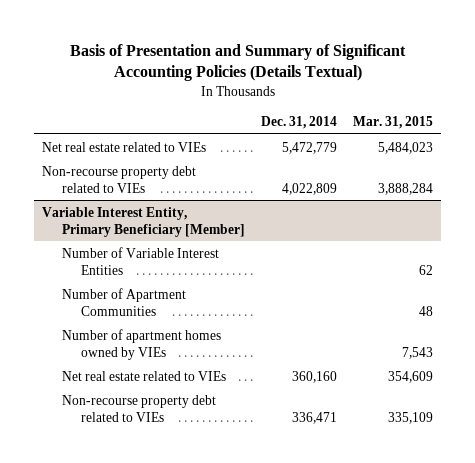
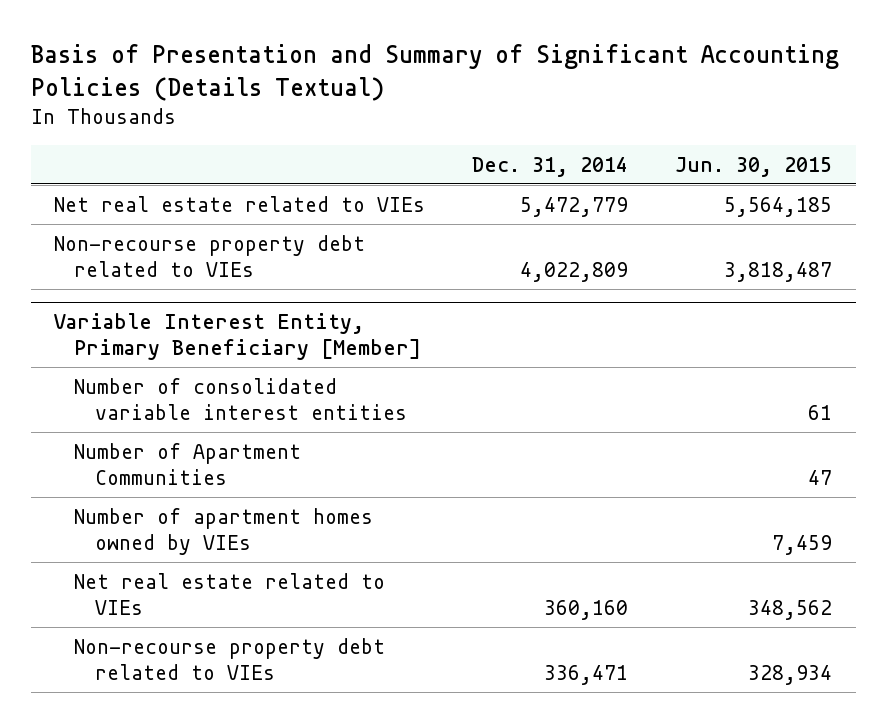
- | Dec. 31, 2014 | Mar. 31, 2015
+ | Dec. 31, 2014 | Jun. 30, 2015
@ Variable Interest Entity, Primary Beneficiary [Member]
- Number of Variable Interest Entities | | 62
+ Number of consolidated variable interest entities | | 61

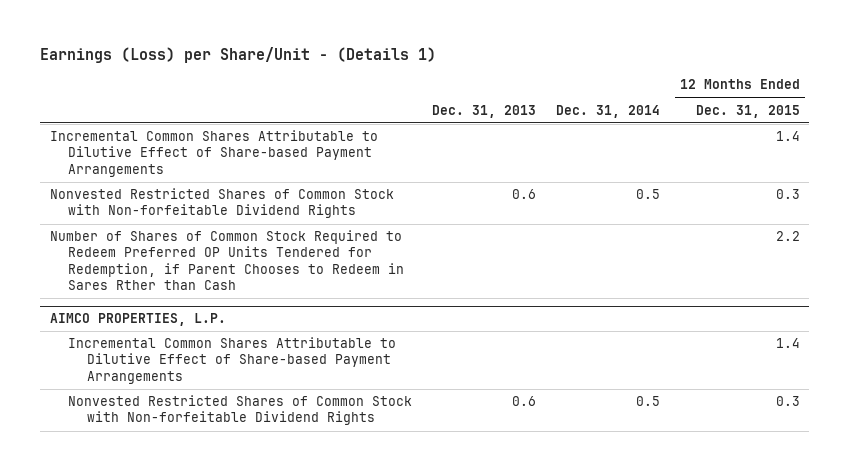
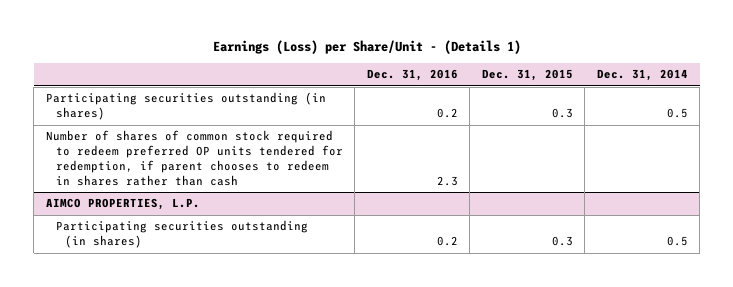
- | Dec. 31, 2013 | Dec. 31, 2014 | 12 Months Ended Dec. 31, 2015
+ | Dec. 31, 2016 | Dec. 31, 2015 | Dec. 31, 2014
- Incremental Common Shares Attributable to Dilutive Effect of Share-based Payment Arrangements | | | 1.4
- Nonvested Restricted Shares of Common Stock with Non-forfeitable Dividend Rights | 0.6 | 0.5 | 0.3
- Number of Shares of Common Stock Required to Redeem Preferred OP Units Tendered for Redemption, if Parent Chooses to Redeem in Sares Rther than Cash | | | 2.2
+ Participating securities outstanding (in shares) | 0.2 | 0.3 | 0.5
+ Number of shares of common stock required to redeem preferred OP units tendered for redemption, if parent chooses to redeem in shares rather than cash | 2.3 | |
@ AIMCO PROPERTIES, L.P.
- Incremental Common Shares Attributable to Dilutive Effect of Share-based Payment Arrangements | | | 1.4
- Nonvested Restricted Shares of Common Stock with Non-forfeitable Dividend Rights | 0.6 | 0.5 | 0.3
+ Participating securities outstanding (in shares) | 0.2 | 0.3 | 0.5

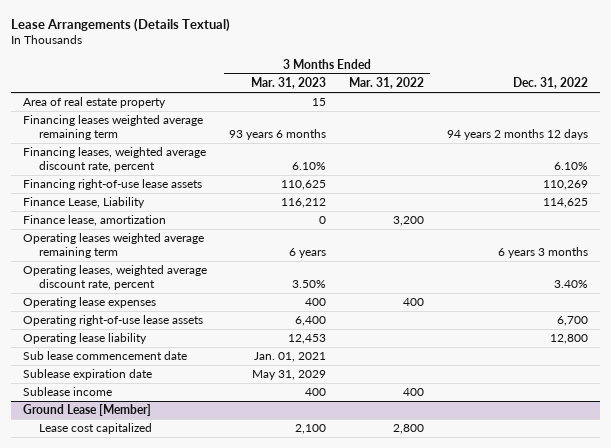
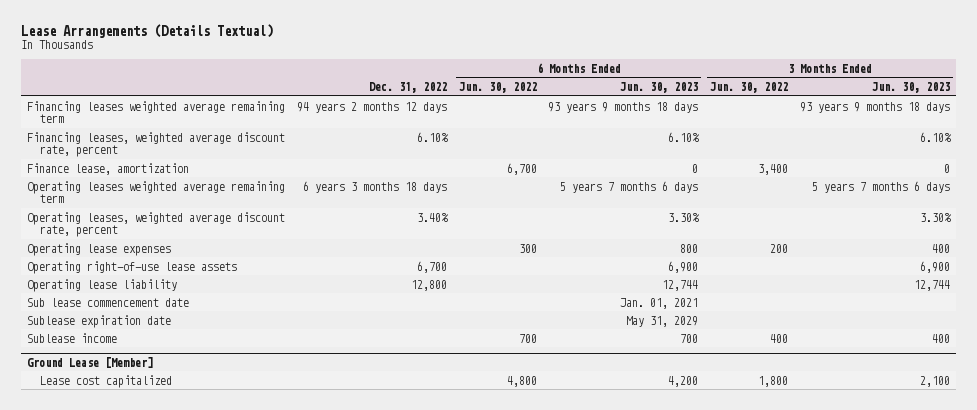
- | 3 Months Ended Mar. 31, 2023 | 3 Months Ended Mar. 31, 2022 | Dec. 31, 2022
+ | Dec. 31, 2022 | 6 Months Ended Jun. 30, 2022 | 6 Months Ended Jun. 30, 2023 | 3 Months Ended Jun. 30, 2022 | 3 Months Ended Jun. 30, 2023
- Area of real estate property | 15 | |
- Financing right-of-use lease assets | 110,625 | | 110,269
- Finance Lease, Liability | 116,212 | | 114,625
- Operating leases weighted average remaining term | 6 years | | 6 years 3 months
+ Operating leases weighted average remaining term | 6 years 3 months 18 days | | 5 years 7 months 6 days | | 5 years 7 months 6 days

